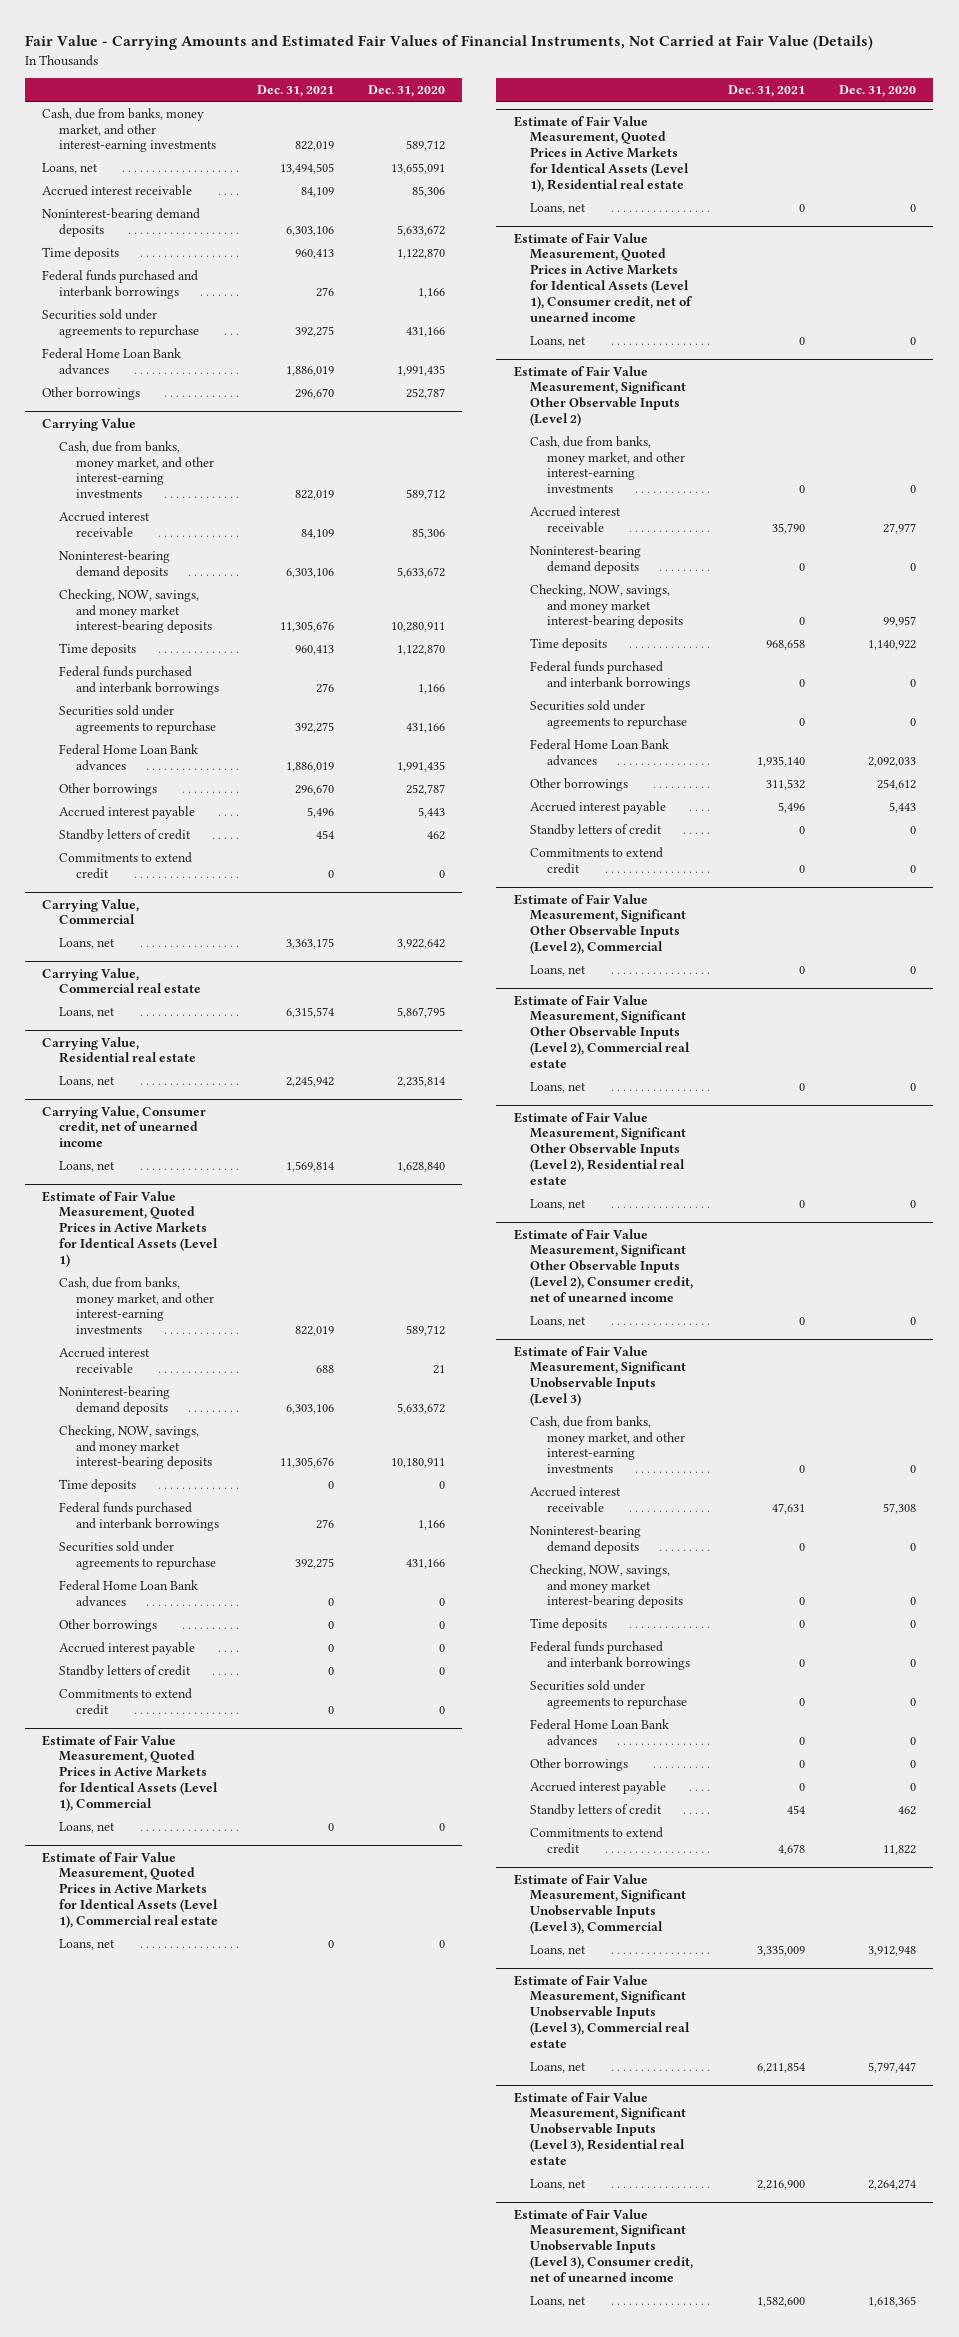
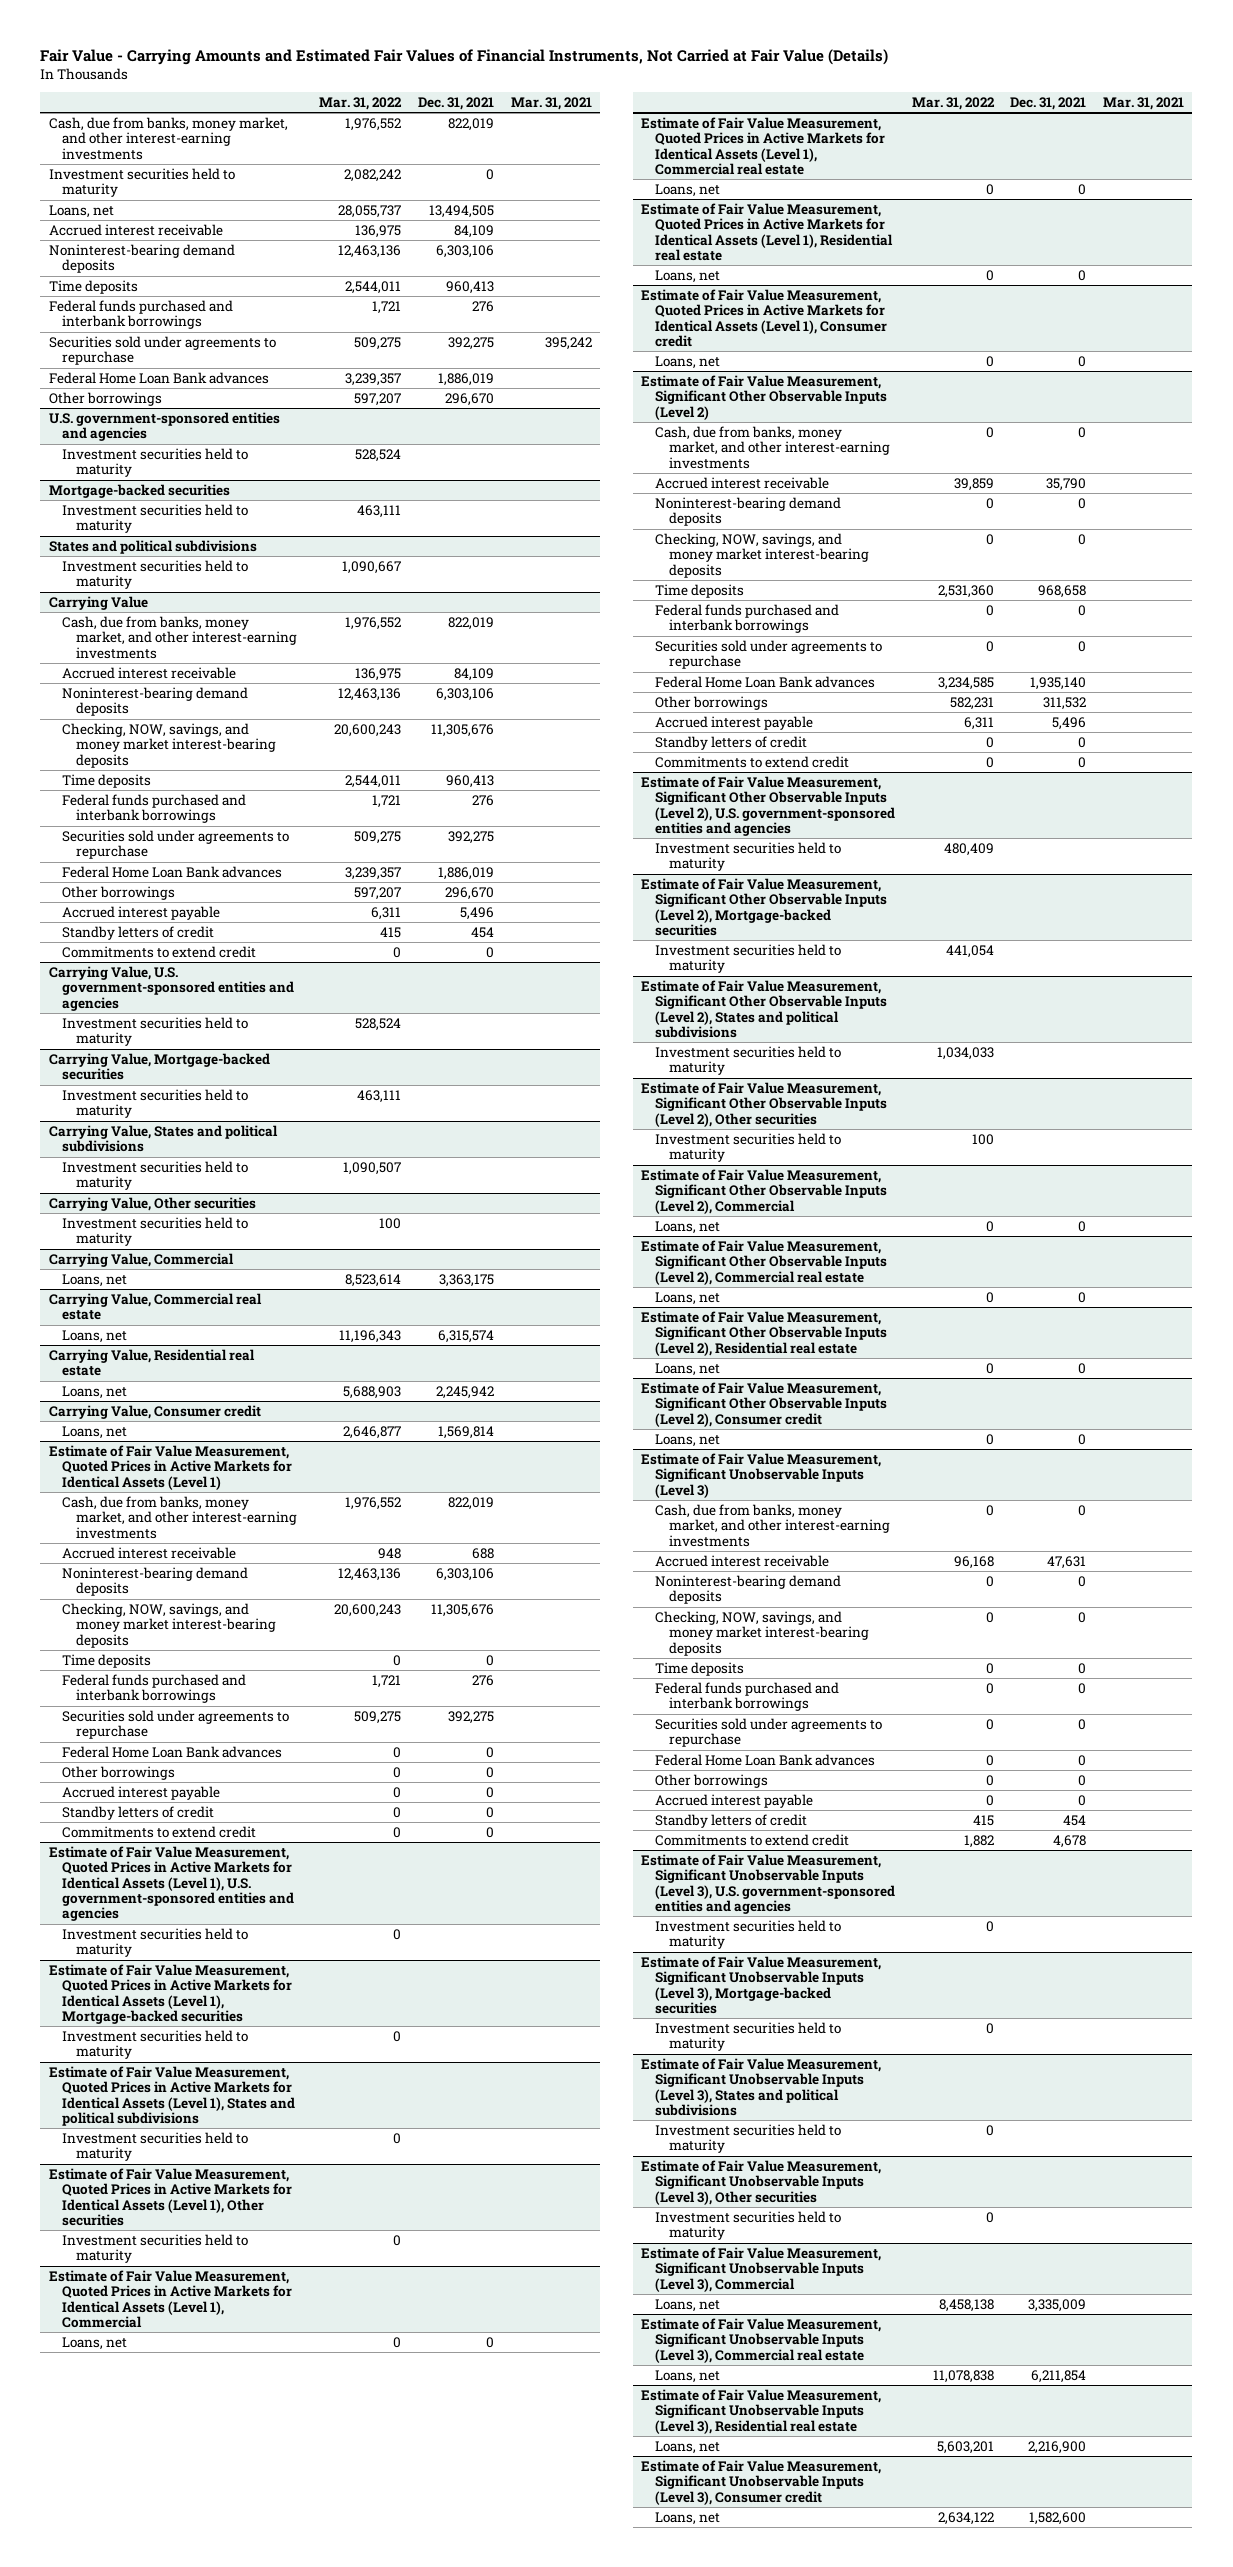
- | Dec. 31, 2021 | Dec. 31, 2020
+ | Mar. 31, 2022 | Dec. 31, 2021 | Mar. 31, 2021
+ Investment securities held to maturity | 2,082,242 | 0 |
+ U.S. government-sponsored entities and agencies
+ Investment securities held to maturity | 528,524 | |
+ Mortgage-backed securities
+ Investment securities held to maturity | 463,111 | |
+ States and political subdivisions
+ Investment securities held to maturity | 1,090,667 | |
+ Carrying Value, U.S. government-sponsored entities and agencies
+ Investment securities held to maturity | 528,524 | |
+ Carrying Value, Mortgage-backed securities
+ Investment securities held to maturity | 463,111 | |
+ Carrying Value, States and political subdivisions
+ Investment securities held to maturity | 1,090,507 | |
+ Carrying Value, Other securities
+ Investment securities held to maturity | 100 | |
- Carrying Value, Consumer credit, net of unearned income
+ Carrying Value, Consumer credit
+ Estimate of Fair Value Measurement, Quoted Prices in Active Markets for Identical Assets (Level 1), U.S. government-sponsored entities and agencies
+ Investment securities held to maturity | 0 | |
+ Estimate of Fair Value Measurement, Quoted Prices in Active Markets for Identical Assets (Level 1), Mortgage-backed securities
+ Investment securities held to maturity | 0 | |
+ Estimate of Fair Value Measurement, Quoted Prices in Active Markets for Identical Assets (Level 1), States and political subdivisions
+ Investment securities held to maturity | 0 | |
+ Estimate of Fair Value Measurement, Quoted Prices in Active Markets for Identical Assets (Level 1), Other securities
+ Investment securities held to maturity | 0 | |
- Estimate of Fair Value Measurement, Quoted Prices in Active Markets for Identical Assets (Level 1), Consumer credit, net of unearned income
+ Estimate of Fair Value Measurement, Quoted Prices in Active Markets for Identical Assets (Level 1), Consumer credit
+ Estimate of Fair Value Measurement, Significant Other Observable Inputs (Level 2), U.S. government-sponsored entities and agencies
+ Investment securities held to maturity | 480,409 | |
+ Estimate of Fair Value Measurement, Significant Other Observable Inputs (Level 2), Mortgage-backed securities
+ Investment securities held to maturity | 441,054 | |
+ Estimate of Fair Value Measurement, Significant Other Observable Inputs (Level 2), States and political subdivisions
+ Investment securities held to maturity | 1,034,033 | |
+ Estimate of Fair Value Measurement, Significant Other Observable Inputs (Level 2), Other securities
+ Investment securities held to maturity | 100 | |
- Estimate of Fair Value Measurement, Significant Other Observable Inputs (Level 2), Consumer credit, net of unearned income
+ Estimate of Fair Value Measurement, Significant Other Observable Inputs (Level 2), Consumer credit
+ Estimate of Fair Value Measurement, Significant Unobservable Inputs (Level 3), U.S. government-sponsored entities and agencies
+ Investment securities held to maturity | 0 | |
+ Estimate of Fair Value Measurement, Significant Unobservable Inputs (Level 3), Mortgage-backed securities
+ Investment securities held to maturity | 0 | |
+ Estimate of Fair Value Measurement, Significant Unobservable Inputs (Level 3), States and political subdivisions
+ Investment securities held to maturity | 0 | |
+ Estimate of Fair Value Measurement, Significant Unobservable Inputs (Level 3), Other securities
+ Investment securities held to maturity | 0 | |
- Estimate of Fair Value Measurement, Significant Unobservable Inputs (Level 3), Consumer credit, net of unearned income
+ Estimate of Fair Value Measurement, Significant Unobservable Inputs (Level 3), Consumer credit

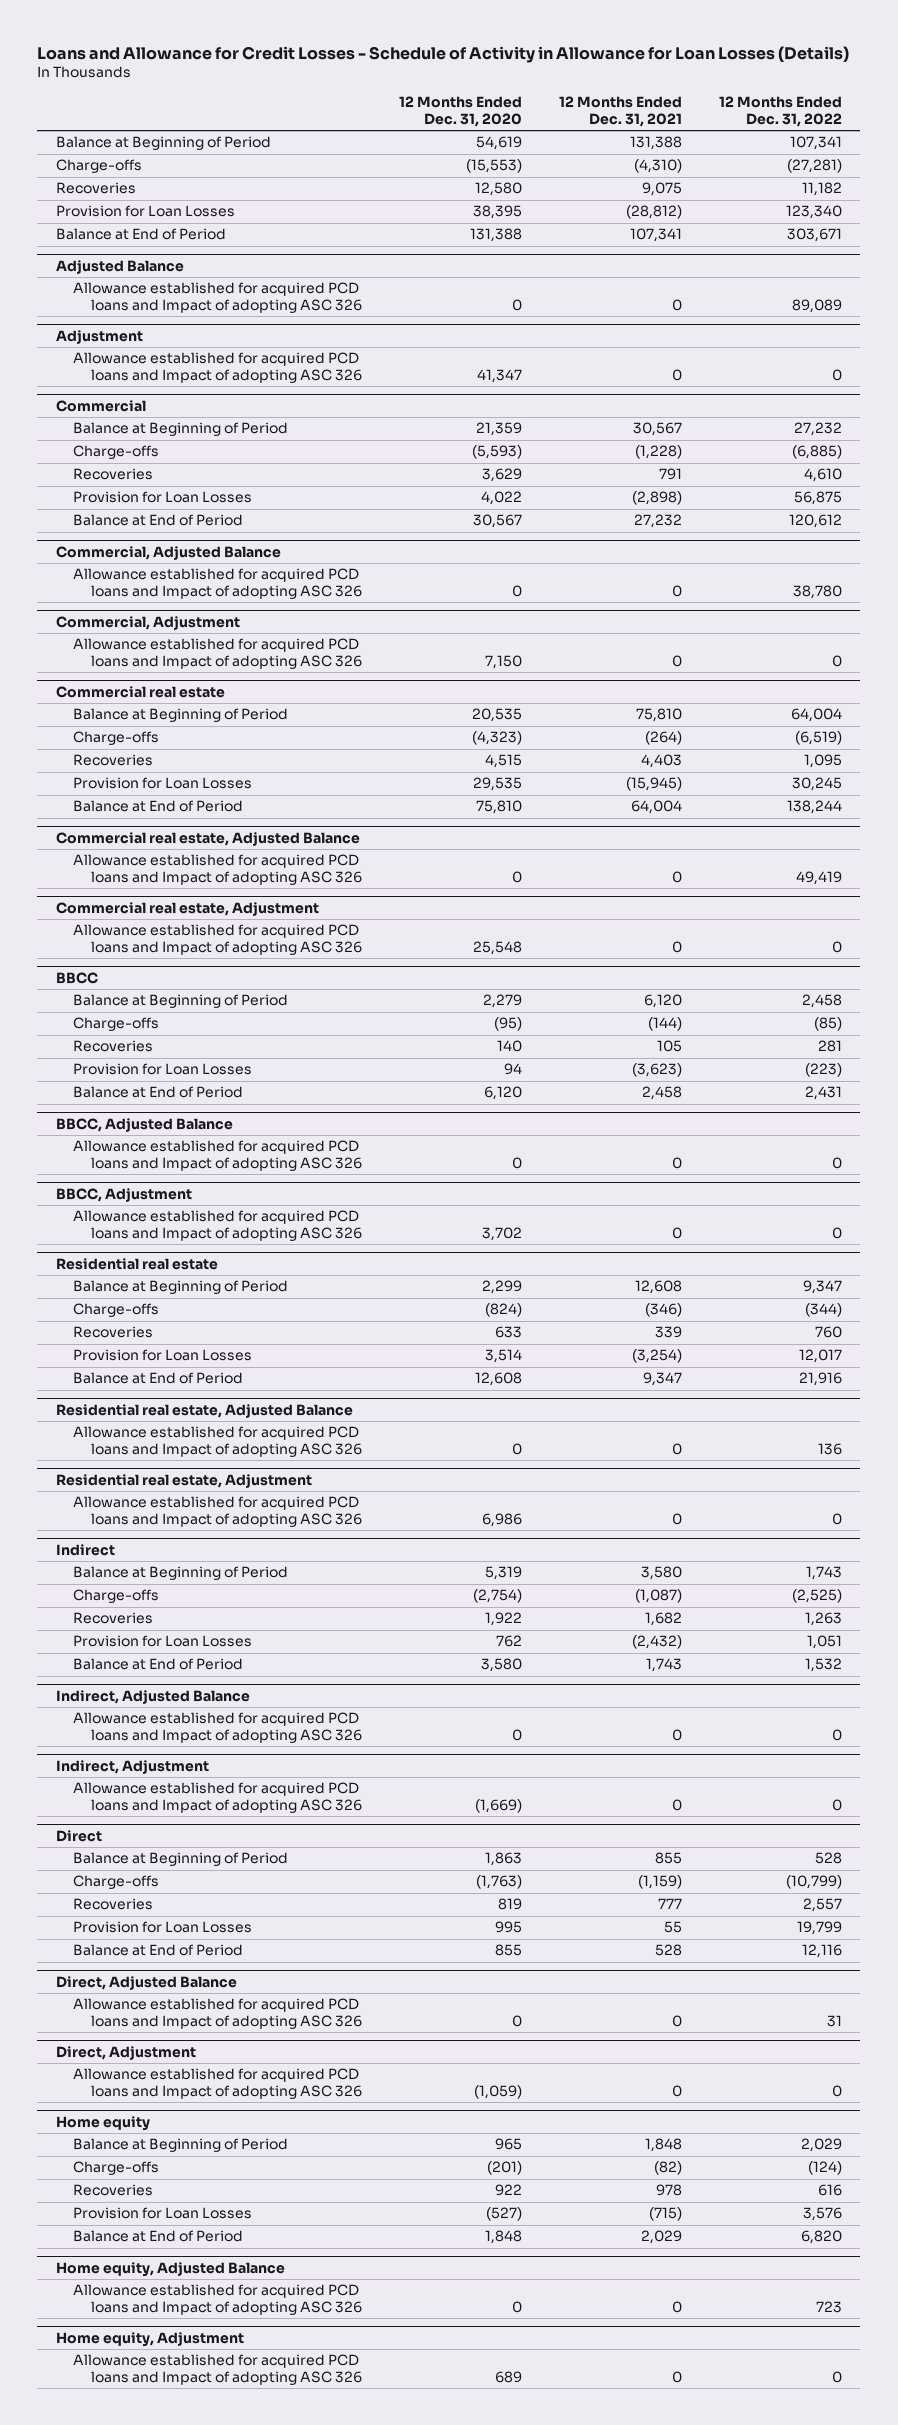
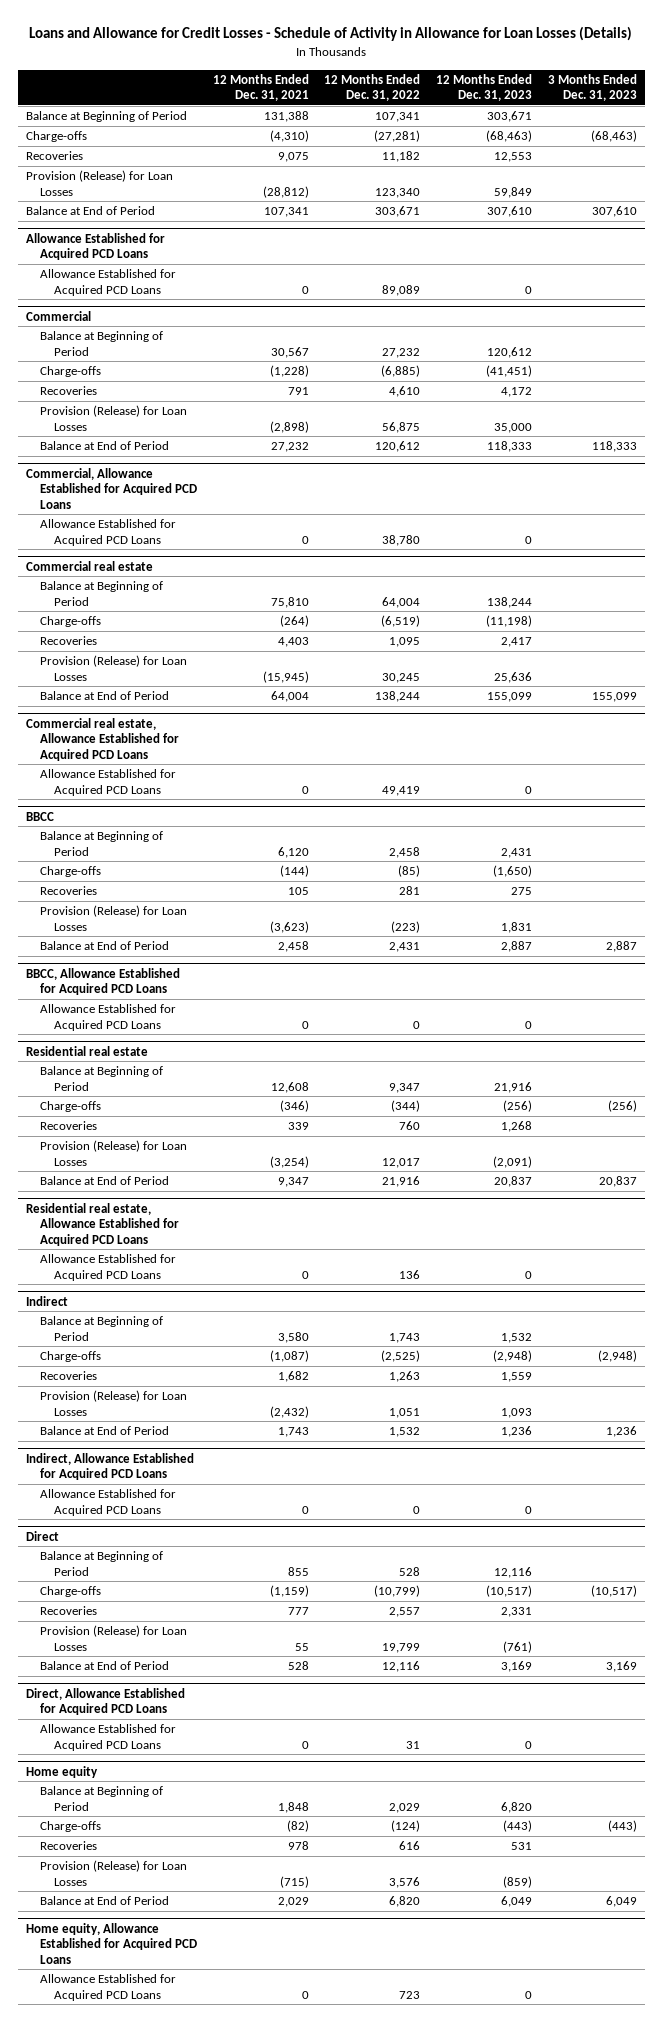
- | 12 Months Ended Dec. 31, 2020 | 12 Months Ended Dec. 31, 2021 | 12 Months Ended Dec. 31, 2022
+ | 12 Months Ended Dec. 31, 2021 | 12 Months Ended Dec. 31, 2022 | 12 Months Ended Dec. 31, 2023 | 3 Months Ended Dec. 31, 2023
- Provision for Loan Losses | 38,395 | (28,812) | 123,340
+ Provision (Release) for Loan Losses | (28,812) | 123,340 | 59,849 |
- Adjusted Balance
- Allowance established for acquired PCD loans and Impact of adopting ASC 326 | 0 | 0 | 89,089
- Adjustment
- Allowance established for acquired PCD loans and Impact of adopting ASC 326 | 41,347 | 0 | 0
+ Allowance Established for Acquired PCD Loans
+ Allowance Established for Acquired PCD Loans | 0 | 89,089 | 0 |
@ Commercial
- Provision for Loan Losses | 4,022 | (2,898) | 56,875
+ Provision (Release) for Loan Losses | (2,898) | 56,875 | 35,000 |
- Commercial, Adjusted Balance
- Allowance established for acquired PCD loans and Impact of adopting ASC 326 | 0 | 0 | 38,780
- Commercial, Adjustment
- Allowance established for acquired PCD loans and Impact of adopting ASC 326 | 7,150 | 0 | 0
+ Commercial, Allowance Established for Acquired PCD Loans
+ Allowance Established for Acquired PCD Loans | 0 | 38,780 | 0 |
@ Commercial real estate
- Provision for Loan Losses | 29,535 | (15,945) | 30,245
+ Provision (Release) for Loan Losses | (15,945) | 30,245 | 25,636 |
- Commercial real estate, Adjusted Balance
- Allowance established for acquired PCD loans and Impact of adopting ASC 326 | 0 | 0 | 49,419
- Commercial real estate, Adjustment
- Allowance established for acquired PCD loans and Impact of adopting ASC 326 | 25,548 | 0 | 0
+ Commercial real estate, Allowance Established for Acquired PCD Loans
+ Allowance Established for Acquired PCD Loans | 0 | 49,419 | 0 |
@ BBCC
- Provision for Loan Losses | 94 | (3,623) | (223)
+ Provision (Release) for Loan Losses | (3,623) | (223) | 1,831 |
- BBCC, Adjusted Balance
- Allowance established for acquired PCD loans and Impact of adopting ASC 326 | 0 | 0 | 0
- BBCC, Adjustment
- Allowance established for acquired PCD loans and Impact of adopting ASC 326 | 3,702 | 0 | 0
+ BBCC, Allowance Established for Acquired PCD Loans
+ Allowance Established for Acquired PCD Loans | 0 | 0 | 0 |
@ Residential real estate
- Provision for Loan Losses | 3,514 | (3,254) | 12,017
+ Provision (Release) for Loan Losses | (3,254) | 12,017 | (2,091) |
- Residential real estate, Adjusted Balance
- Allowance established for acquired PCD loans and Impact of adopting ASC 326 | 0 | 0 | 136
- Residential real estate, Adjustment
- Allowance established for acquired PCD loans and Impact of adopting ASC 326 | 6,986 | 0 | 0
+ Residential real estate, Allowance Established for Acquired PCD Loans
+ Allowance Established for Acquired PCD Loans | 0 | 136 | 0 |
@ Indirect
- Provision for Loan Losses | 762 | (2,432) | 1,051
+ Provision (Release) for Loan Losses | (2,432) | 1,051 | 1,093 |
- Indirect, Adjusted Balance
- Allowance established for acquired PCD loans and Impact of adopting ASC 326 | 0 | 0 | 0
- Indirect, Adjustment
- Allowance established for acquired PCD loans and Impact of adopting ASC 326 | (1,669) | 0 | 0
+ Indirect, Allowance Established for Acquired PCD Loans
+ Allowance Established for Acquired PCD Loans | 0 | 0 | 0 |
@ Direct
- Provision for Loan Losses | 995 | 55 | 19,799
+ Provision (Release) for Loan Losses | 55 | 19,799 | (761) |
- Direct, Adjusted Balance
- Allowance established for acquired PCD loans and Impact of adopting ASC 326 | 0 | 0 | 31
- Direct, Adjustment
- Allowance established for acquired PCD loans and Impact of adopting ASC 326 | (1,059) | 0 | 0
+ Direct, Allowance Established for Acquired PCD Loans
+ Allowance Established for Acquired PCD Loans | 0 | 31 | 0 |
@ Home equity
- Provision for Loan Losses | (527) | (715) | 3,576
+ Provision (Release) for Loan Losses | (715) | 3,576 | (859) |
- Home equity, Adjusted Balance
- Allowance established for acquired PCD loans and Impact of adopting ASC 326 | 0 | 0 | 723
- Home equity, Adjustment
- Allowance established for acquired PCD loans and Impact of adopting ASC 326 | 689 | 0 | 0
+ Home equity, Allowance Established for Acquired PCD Loans
+ Allowance Established for Acquired PCD Loans | 0 | 723 | 0 |

